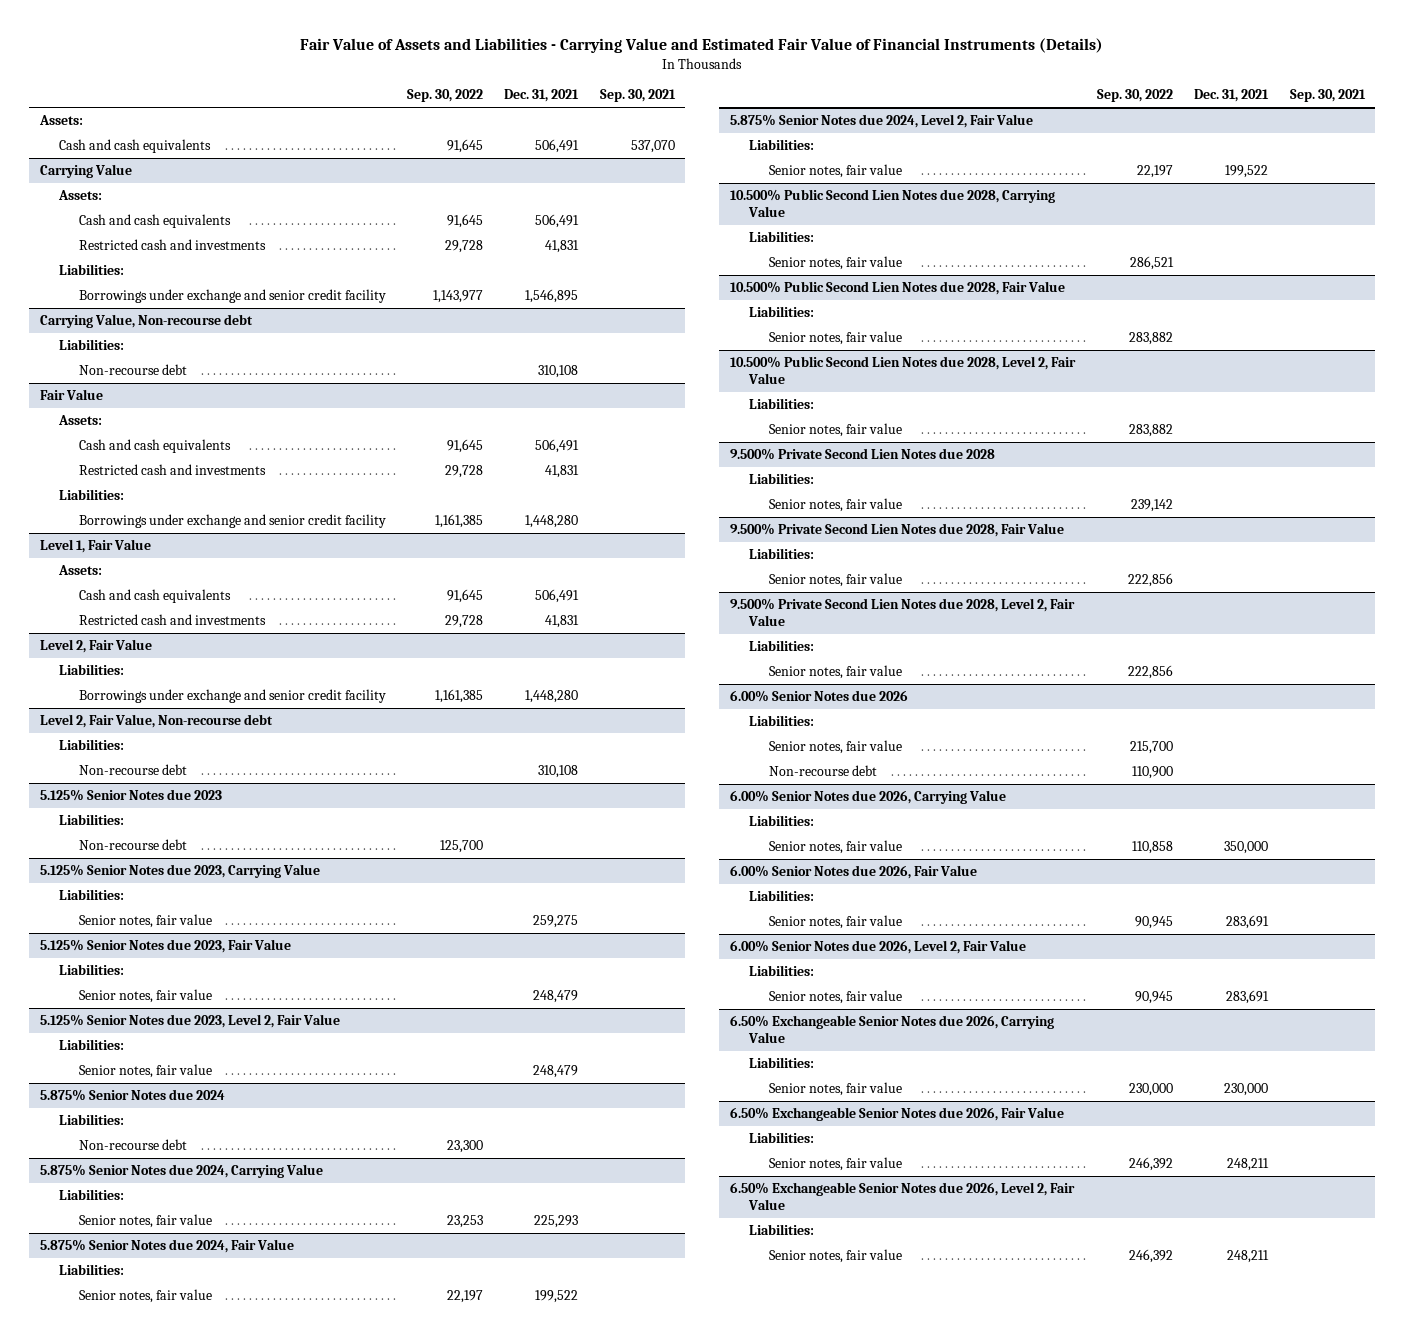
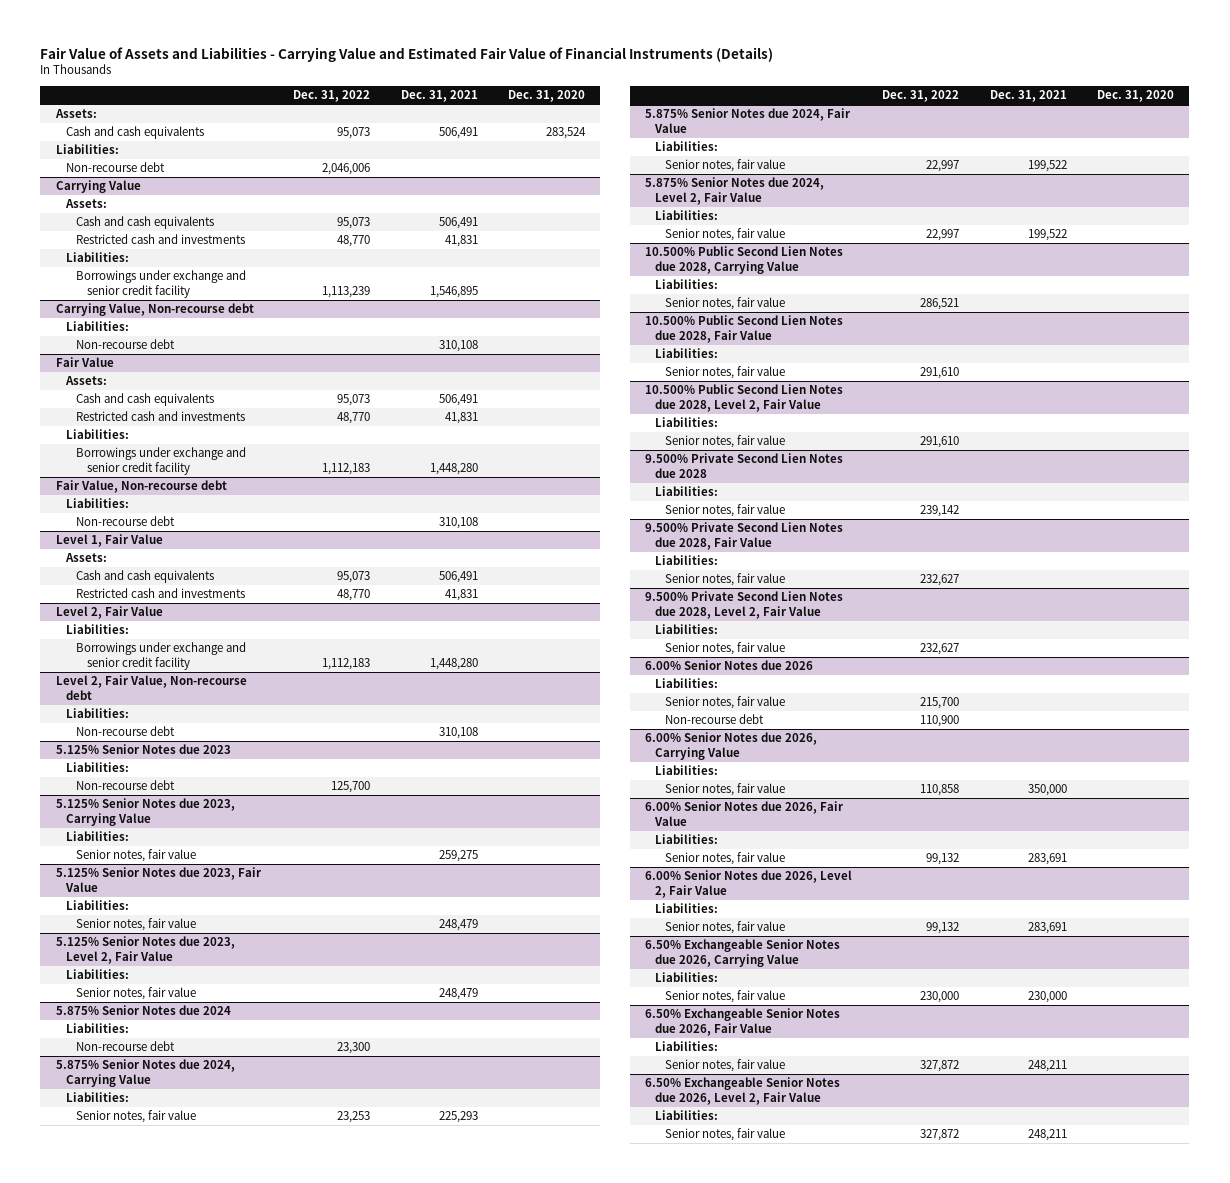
- | Sep. 30, 2022 | Dec. 31, 2021 | Sep. 30, 2021
+ | Dec. 31, 2022 | Dec. 31, 2021 | Dec. 31, 2020
+ Liabilities:
+ Non-recourse debt | 2,046,006 | |
+ Fair Value, Non-recourse debt
+ Liabilities:
+ Non-recourse debt | | 310,108 |

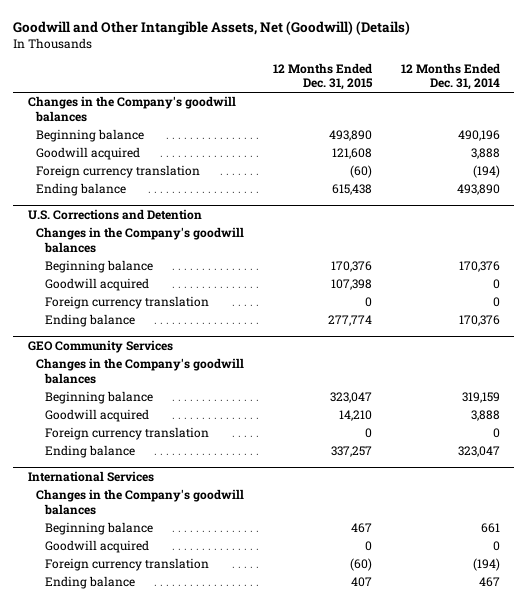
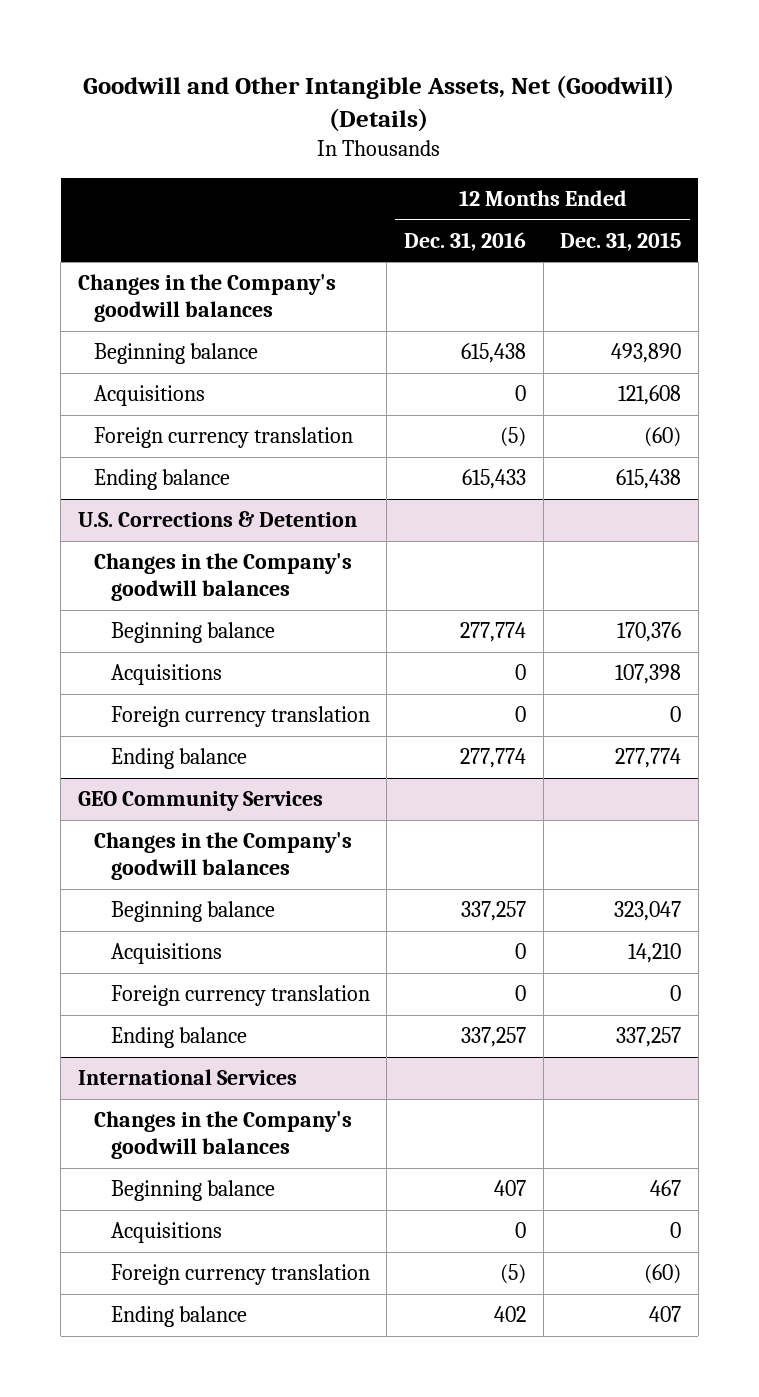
- | 12 Months Ended Dec. 31, 2015 | 12 Months Ended Dec. 31, 2014
+ | 12 Months Ended Dec. 31, 2016 | 12 Months Ended Dec. 31, 2015
- Goodwill acquired | 121,608 | 3,888
+ Acquisitions | 0 | 121,608
- U.S. Corrections and Detention
+ U.S. Corrections & Detention
- Goodwill acquired | 107,398 | 0
+ Acquisitions | 0 | 107,398
@ GEO Community Services
- Goodwill acquired | 14,210 | 3,888
+ Acquisitions | 0 | 14,210
@ International Services
- Goodwill acquired | 0 | 0
+ Acquisitions | 0 | 0

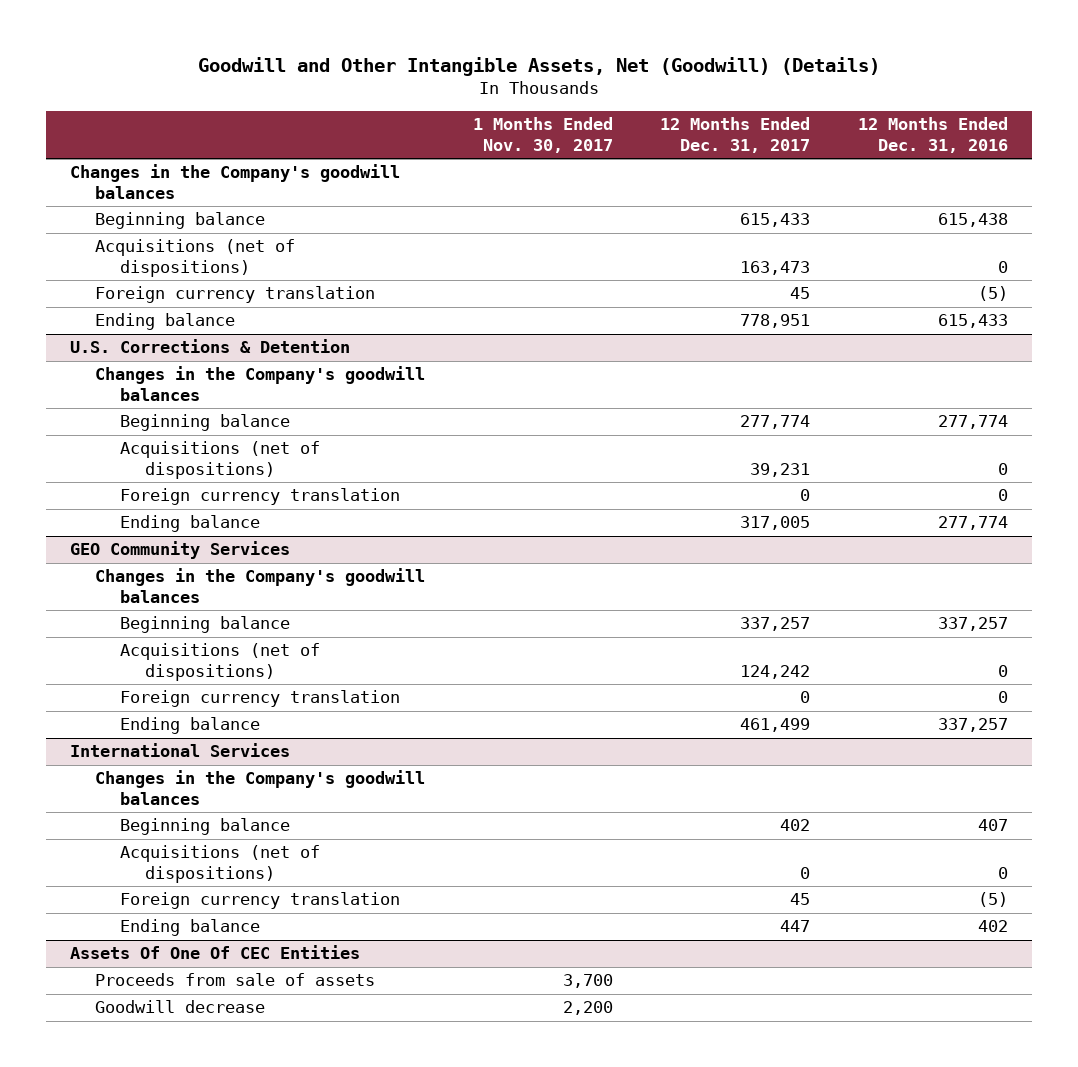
- | 12 Months Ended Dec. 31, 2016 | 12 Months Ended Dec. 31, 2015
+ | 1 Months Ended Nov. 30, 2017 | 12 Months Ended Dec. 31, 2017 | 12 Months Ended Dec. 31, 2016
- Acquisitions | 0 | 121,608
+ Acquisitions (net of dispositions) | | 163,473 | 0
@ U.S. Corrections & Detention
- Acquisitions | 0 | 107,398
+ Acquisitions (net of dispositions) | | 39,231 | 0
@ GEO Community Services
- Acquisitions | 0 | 14,210
+ Acquisitions (net of dispositions) | | 124,242 | 0
@ International Services
- Acquisitions | 0 | 0
+ Acquisitions (net of dispositions) | | 0 | 0
+ Assets Of One Of CEC Entities
+ Proceeds from sale of assets | 3,700 | |
+ Goodwill decrease | 2,200 | |

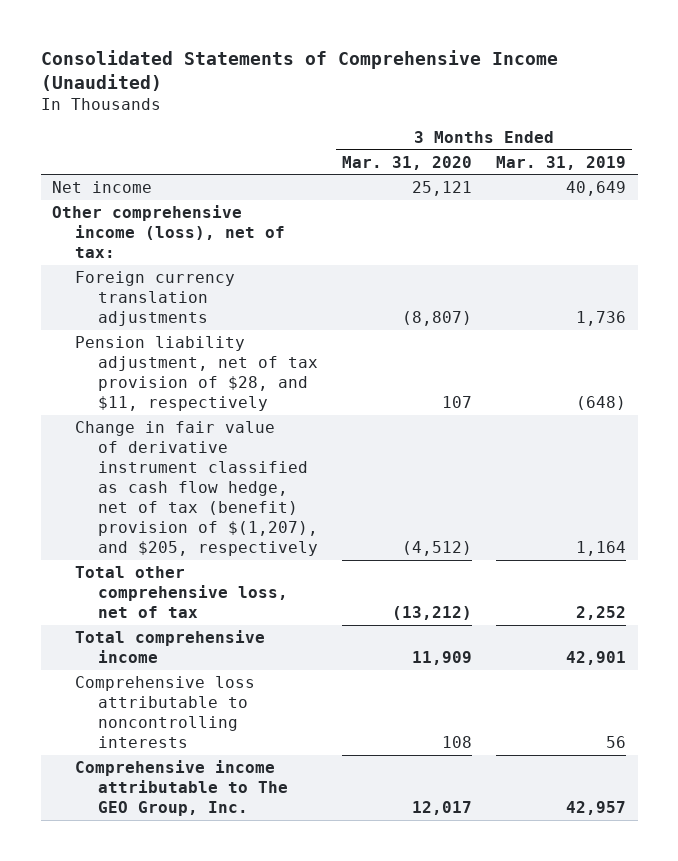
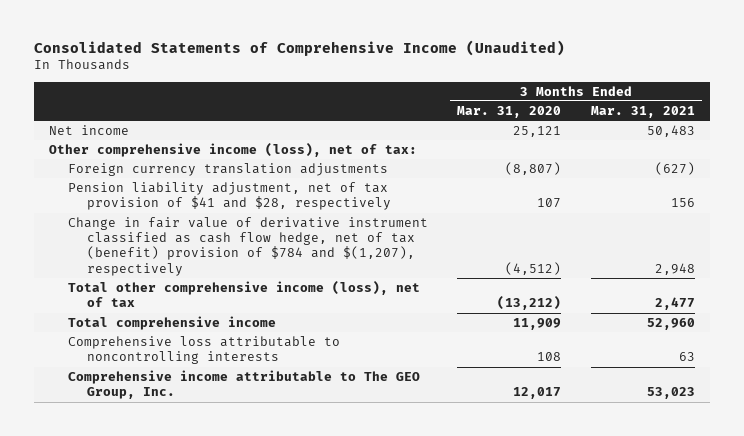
- | 3 Months Ended Mar. 31, 2020 | 3 Months Ended Mar. 31, 2019
+ | 3 Months Ended Mar. 31, 2020 | 3 Months Ended Mar. 31, 2021
- Pension liability adjustment, net of tax provision of $28, and $11, respectively | 107 | (648)
- Change in fair value of derivative instrument classified as cash flow hedge, net of tax (benefit) provision of $(1,207), and $205, respectively | (4,512) | 1,164
- Total other comprehensive loss, net of tax | (13,212) | 2,252
+ Pension liability adjustment, net of tax provision of $41 and $28, respectively | 107 | 156
+ Change in fair value of derivative instrument classified as cash flow hedge, net of tax (benefit) provision of $784 and $(1,207), respectively | (4,512) | 2,948
+ Total other comprehensive income (loss), net of tax | (13,212) | 2,477

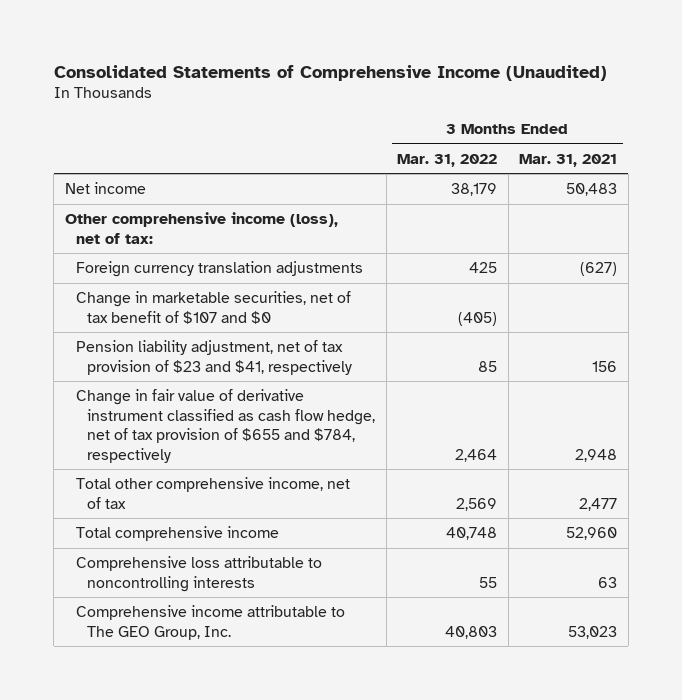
- | 3 Months Ended Mar. 31, 2020 | 3 Months Ended Mar. 31, 2021
+ | 3 Months Ended Mar. 31, 2022 | 3 Months Ended Mar. 31, 2021
- Pension liability adjustment, net of tax provision of $41 and $28, respectively | 107 | 156
- Change in fair value of derivative instrument classified as cash flow hedge, net of tax (benefit) provision of $784 and $(1,207), respectively | (4,512) | 2,948
- Total other comprehensive income (loss), net of tax | (13,212) | 2,477
+ Change in marketable securities, net of tax benefit of $107 and $0 | (405) |
+ Pension liability adjustment, net of tax provision of $23 and $41, respectively | 85 | 156
+ Change in fair value of derivative instrument classified as cash flow hedge, net of tax provision of $655 and $784, respectively | 2,464 | 2,948
+ Total other comprehensive income, net of tax | 2,569 | 2,477

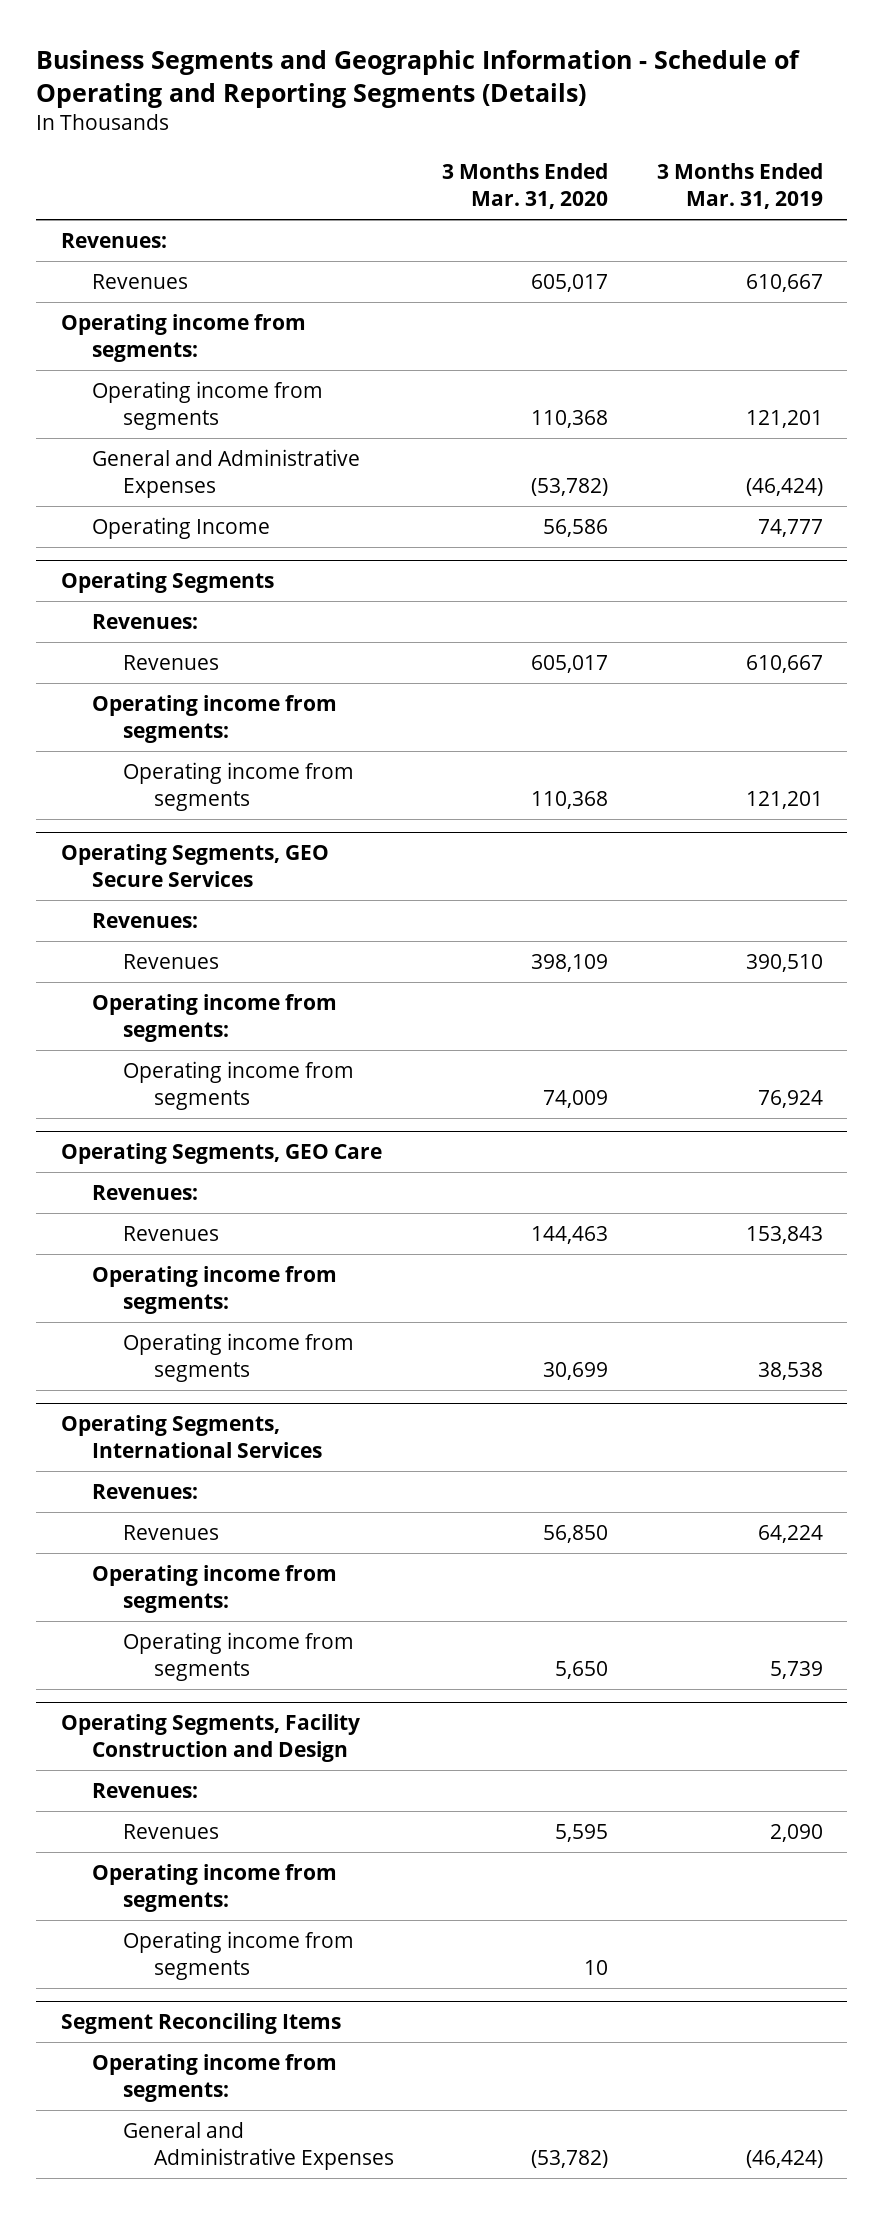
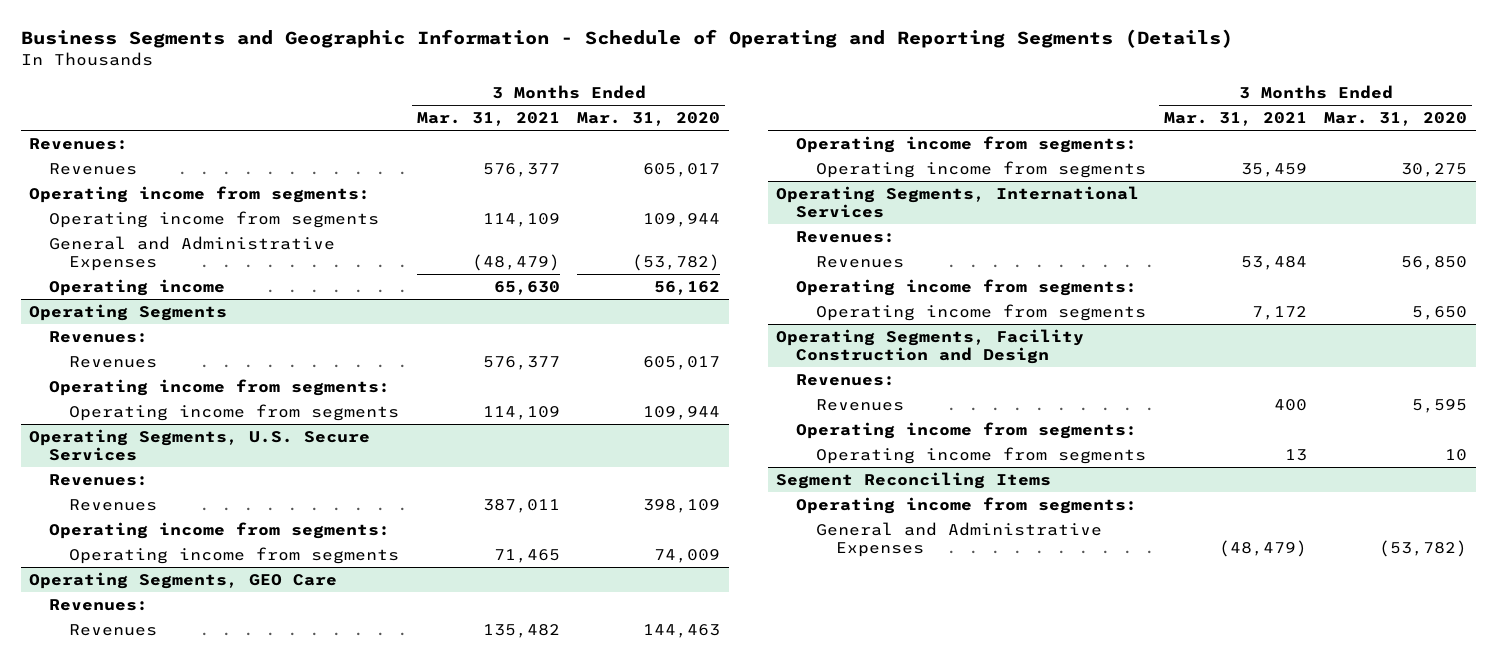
- | 3 Months Ended Mar. 31, 2020 | 3 Months Ended Mar. 31, 2019
+ | 3 Months Ended Mar. 31, 2021 | 3 Months Ended Mar. 31, 2020
- Operating income from segments | 110,368 | 121,201
+ Operating income from segments | 114,109 | 109,944
- Operating Income | 56,586 | 74,777
+ Operating income | 65,630 | 56,162
@ Operating Segments
- Operating income from segments | 110,368 | 121,201
- Operating Segments, GEO Secure Services
@ Operating Segments
+ Operating income from segments | 114,109 | 109,944
+ Operating Segments, U.S. Secure Services
@ Operating Segments, GEO Care
- Operating income from segments | 30,699 | 38,538
+ Operating income from segments | 35,459 | 30,275

